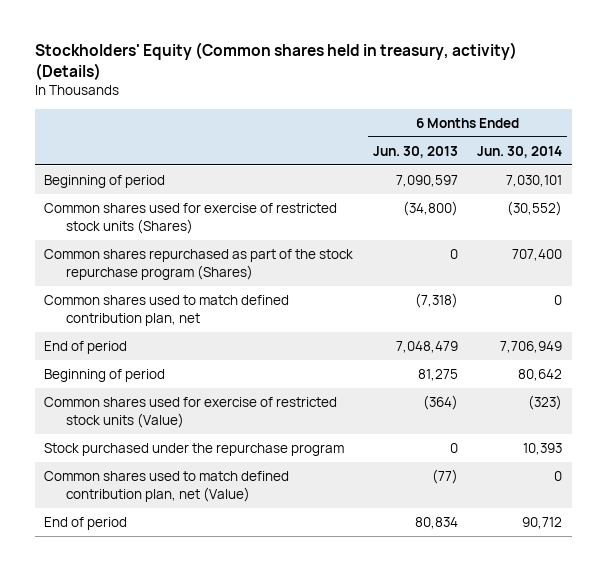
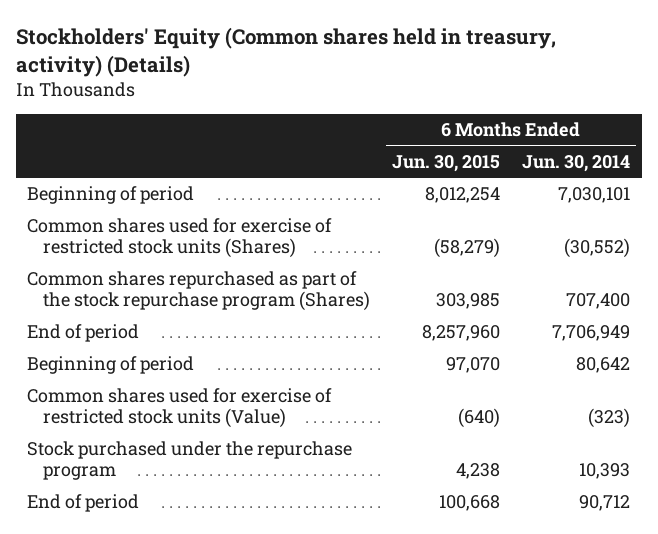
- | 6 Months Ended Jun. 30, 2013 | 6 Months Ended Jun. 30, 2014
+ | 6 Months Ended Jun. 30, 2015 | 6 Months Ended Jun. 30, 2014
- Common shares used to match defined contribution plan, net | (7,318) | 0
- Common shares used to match defined contribution plan, net (Value) | (77) | 0

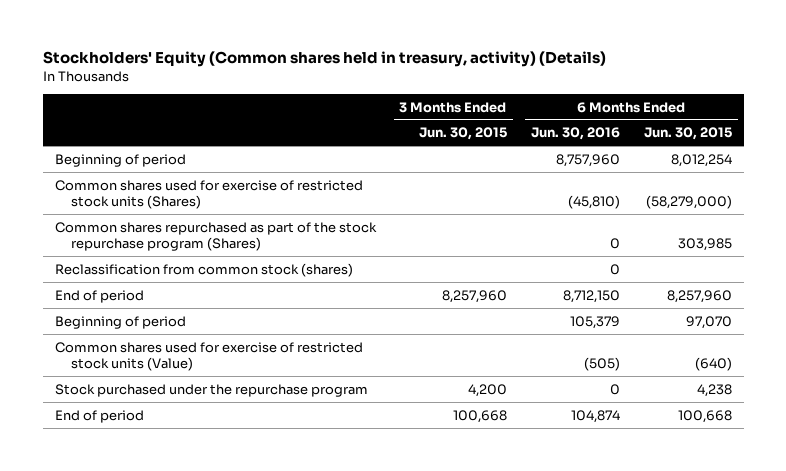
- | 6 Months Ended Jun. 30, 2015 | 6 Months Ended Jun. 30, 2014
+ | 3 Months Ended Jun. 30, 2015 | 6 Months Ended Jun. 30, 2016 | 6 Months Ended Jun. 30, 2015
- Common shares used for exercise of restricted stock units (Shares) | (58,279) | (30,552)
+ Common shares used for exercise of restricted stock units (Shares) | | (45,810) | (58,279,000)
+ Reclassification from common stock (shares) | | 0 |

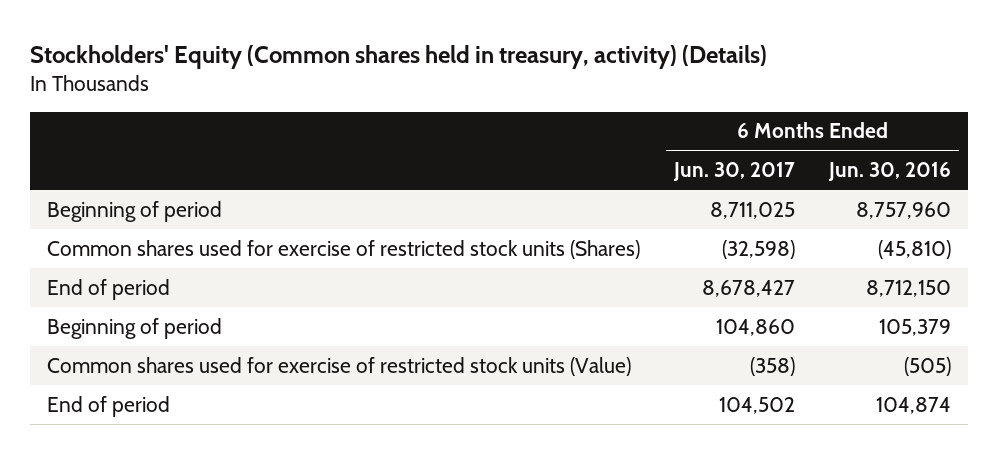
- | 3 Months Ended Jun. 30, 2015 | 6 Months Ended Jun. 30, 2016 | 6 Months Ended Jun. 30, 2015
+ | 6 Months Ended Jun. 30, 2017 | 6 Months Ended Jun. 30, 2016
- Common shares repurchased as part of the stock repurchase program (Shares) | | 0 | 303,985
- Reclassification from common stock (shares) | | 0 |
- Stock purchased under the repurchase program | 4,200 | 0 | 4,238

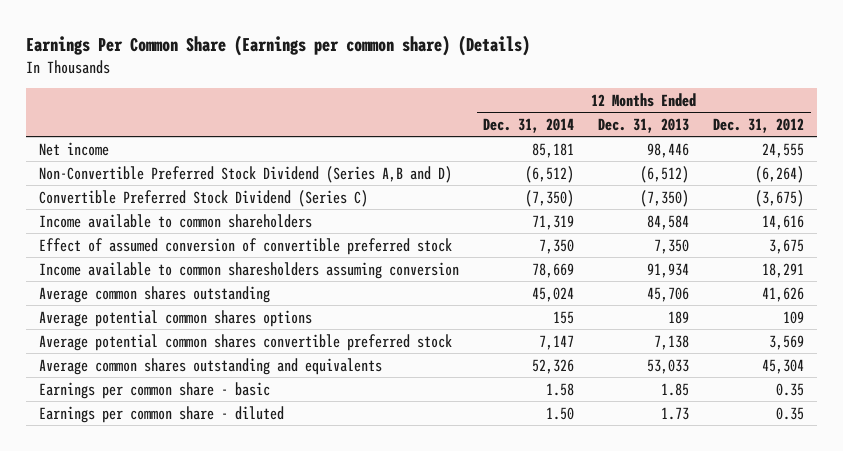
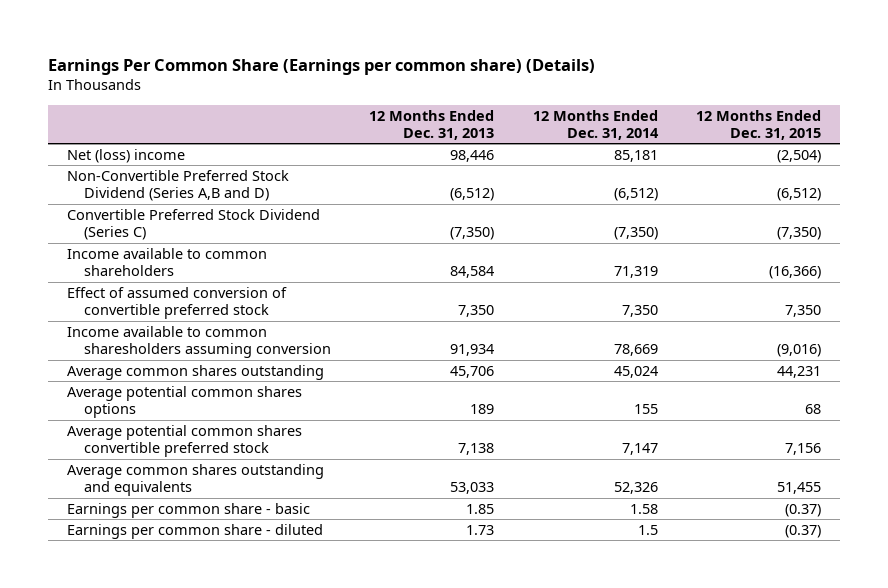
- | 12 Months Ended Dec. 31, 2014 | 12 Months Ended Dec. 31, 2013 | 12 Months Ended Dec. 31, 2012
+ | 12 Months Ended Dec. 31, 2013 | 12 Months Ended Dec. 31, 2014 | 12 Months Ended Dec. 31, 2015
- Net income | 85,181 | 98,446 | 24,555
+ Net (loss) income | 98,446 | 85,181 | (2,504)
- Earnings per common share - diluted | 1.50 | 1.73 | 0.35
+ Earnings per common share - diluted | 1.73 | 1.5 | (0.37)

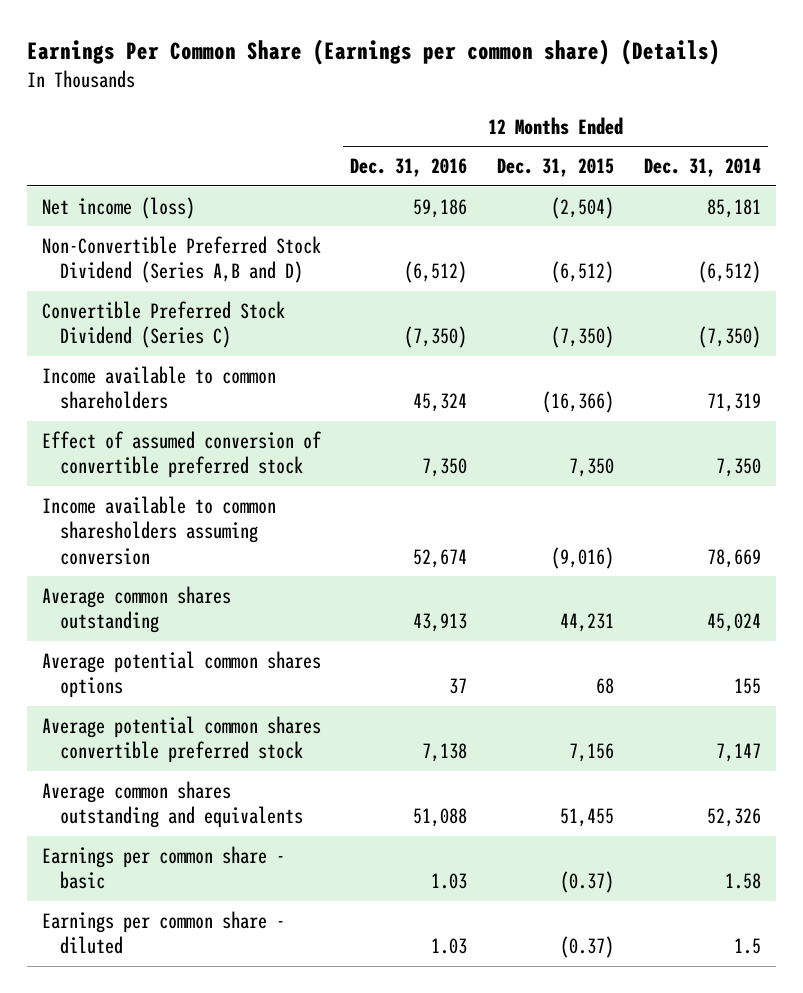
- | 12 Months Ended Dec. 31, 2013 | 12 Months Ended Dec. 31, 2014 | 12 Months Ended Dec. 31, 2015
+ | 12 Months Ended Dec. 31, 2016 | 12 Months Ended Dec. 31, 2015 | 12 Months Ended Dec. 31, 2014
- Net (loss) income | 98,446 | 85,181 | (2,504)
+ Net income (loss) | 59,186 | (2,504) | 85,181

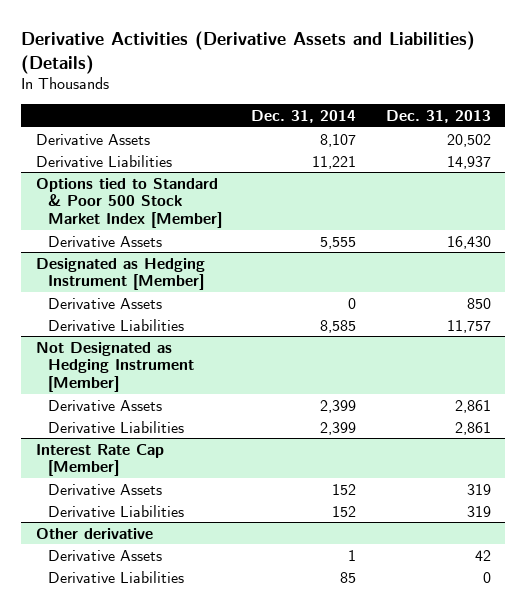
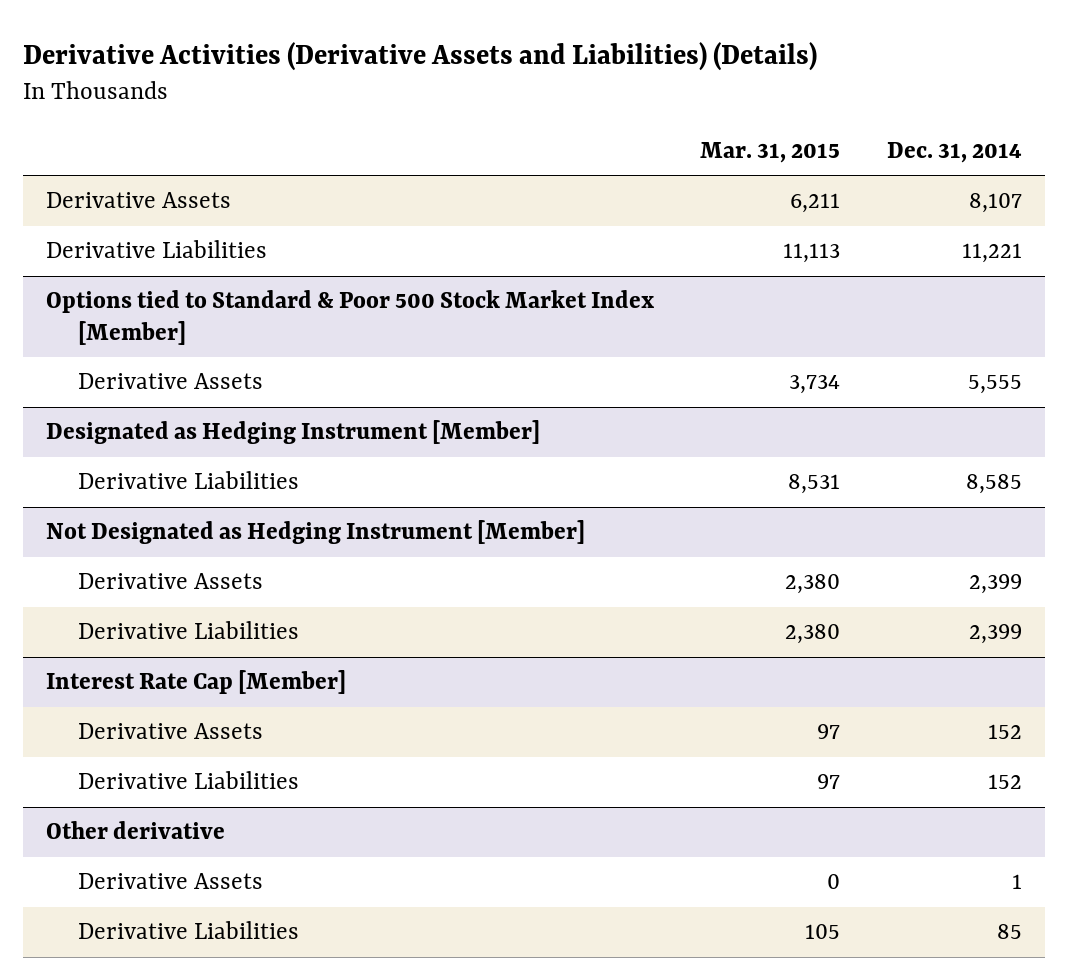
- | Dec. 31, 2014 | Dec. 31, 2013
+ | Mar. 31, 2015 | Dec. 31, 2014
@ Designated as Hedging Instrument [Member]
- Derivative Assets | 0 | 850

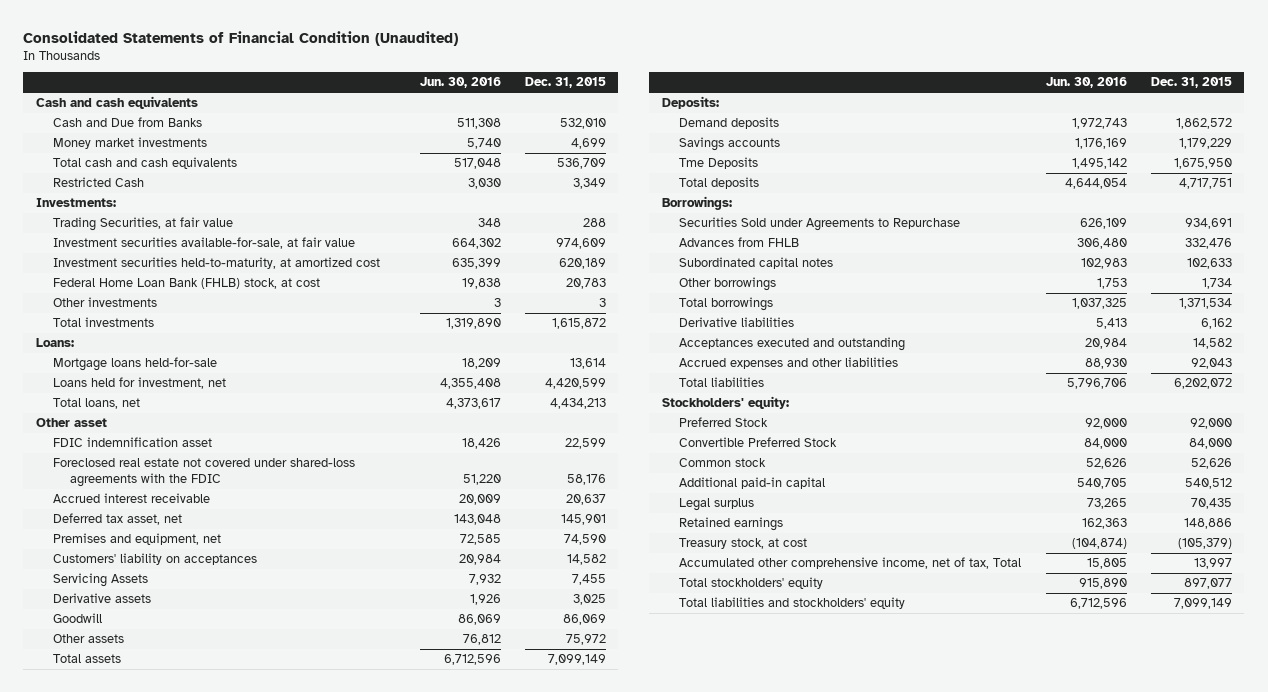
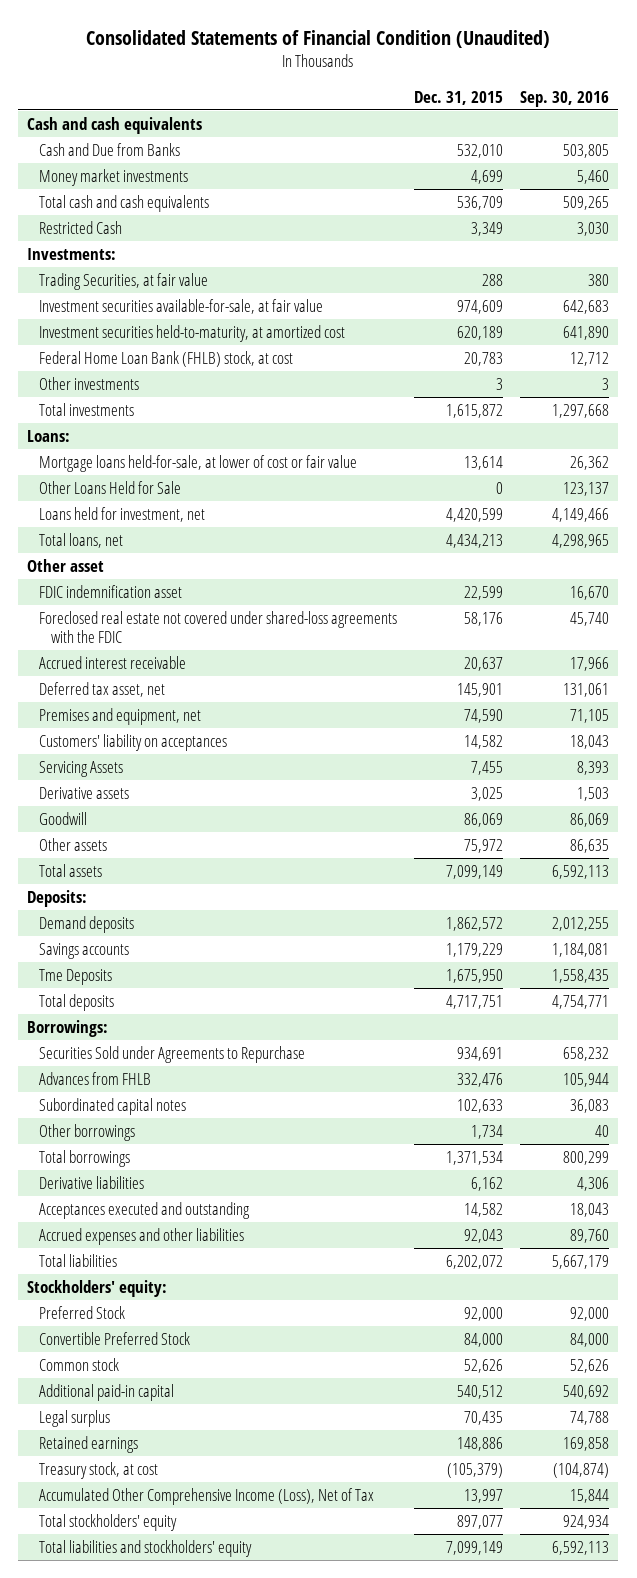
- | Jun. 30, 2016 | Dec. 31, 2015
+ | Dec. 31, 2015 | Sep. 30, 2016
- Mortgage loans held-for-sale | 18,209 | 13,614
+ Mortgage loans held-for-sale, at lower of cost or fair value | 13,614 | 26,362
+ Other Loans Held for Sale | 0 | 123,137
- Accumulated other comprehensive income, net of tax, Total | 15,805 | 13,997
+ Accumulated Other Comprehensive Income (Loss), Net of Tax | 13,997 | 15,844

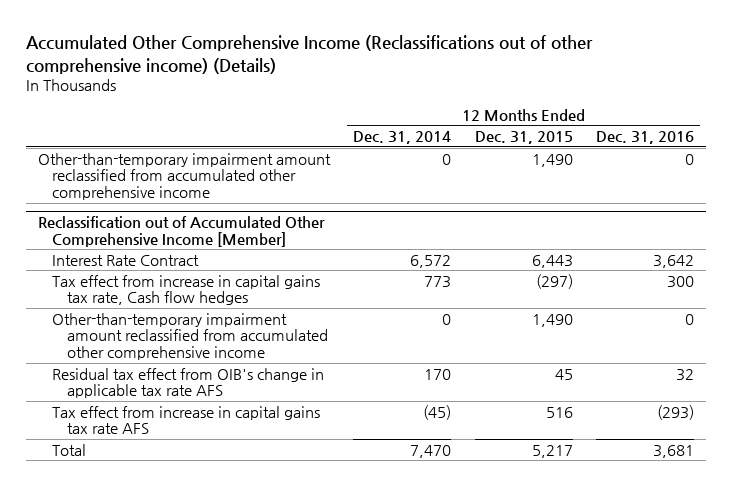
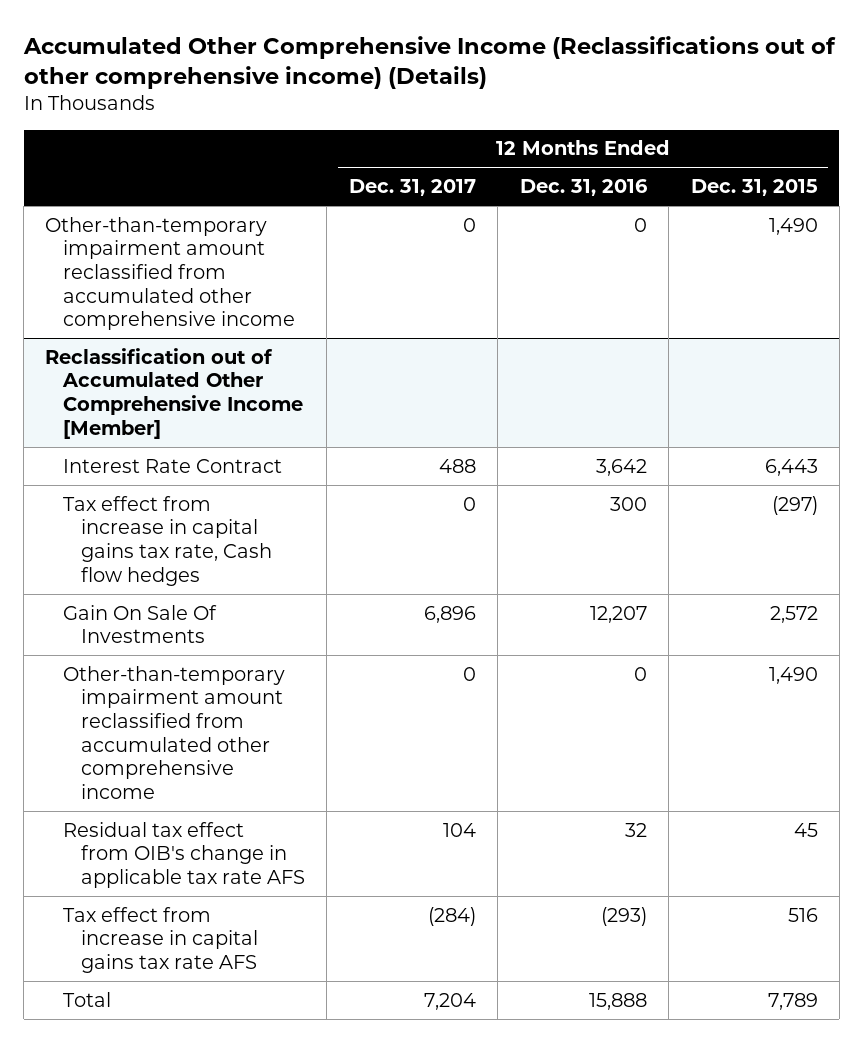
- | 12 Months Ended Dec. 31, 2014 | 12 Months Ended Dec. 31, 2015 | 12 Months Ended Dec. 31, 2016
+ | 12 Months Ended Dec. 31, 2017 | 12 Months Ended Dec. 31, 2016 | 12 Months Ended Dec. 31, 2015
@ Reclassification out of Accumulated Other Comprehensive Income [Member]
+ Gain On Sale Of Investments | 6,896 | 12,207 | 2,572
- Total | 7,470 | 5,217 | 3,681
+ Total | 7,204 | 15,888 | 7,789

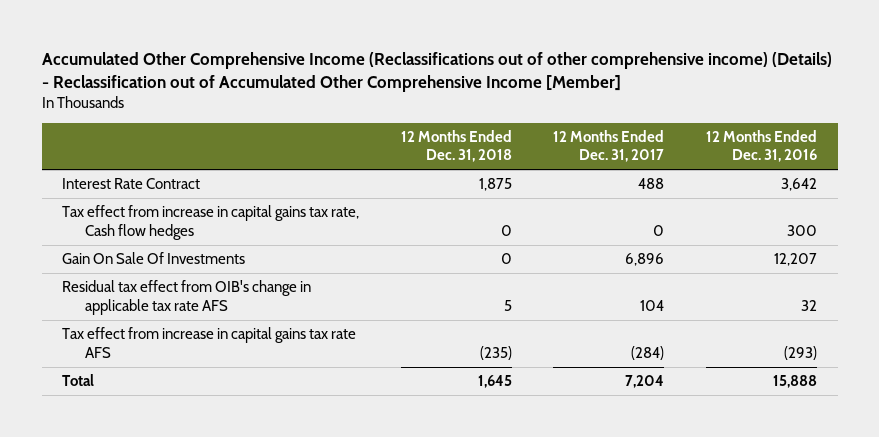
- Accumulated Other Comprehensive Income (Reclassifications out of other comprehensive income) (Details)
+ Accumulated Other Comprehensive Income (Reclassifications out of other comprehensive income) (Details) - Reclassification out of Accumulated Other Comprehensive Income [Member]
- | 12 Months Ended Dec. 31, 2017 | 12 Months Ended Dec. 31, 2016 | 12 Months Ended Dec. 31, 2015
+ | 12 Months Ended Dec. 31, 2018 | 12 Months Ended Dec. 31, 2017 | 12 Months Ended Dec. 31, 2016
- Other-than-temporary impairment amount reclassified from accumulated other comprehensive income | 0 | 0 | 1,490
- Reclassification out of Accumulated Other Comprehensive Income [Member]
- Other-than-temporary impairment amount reclassified from accumulated other comprehensive income | 0 | 0 | 1,490

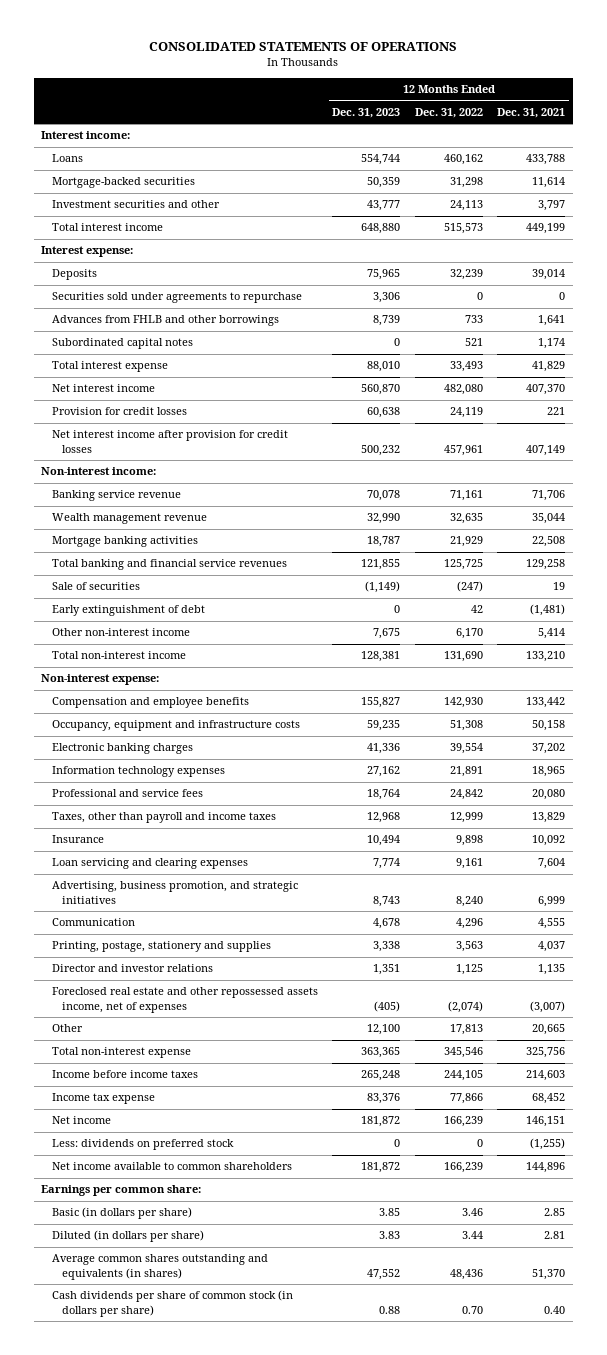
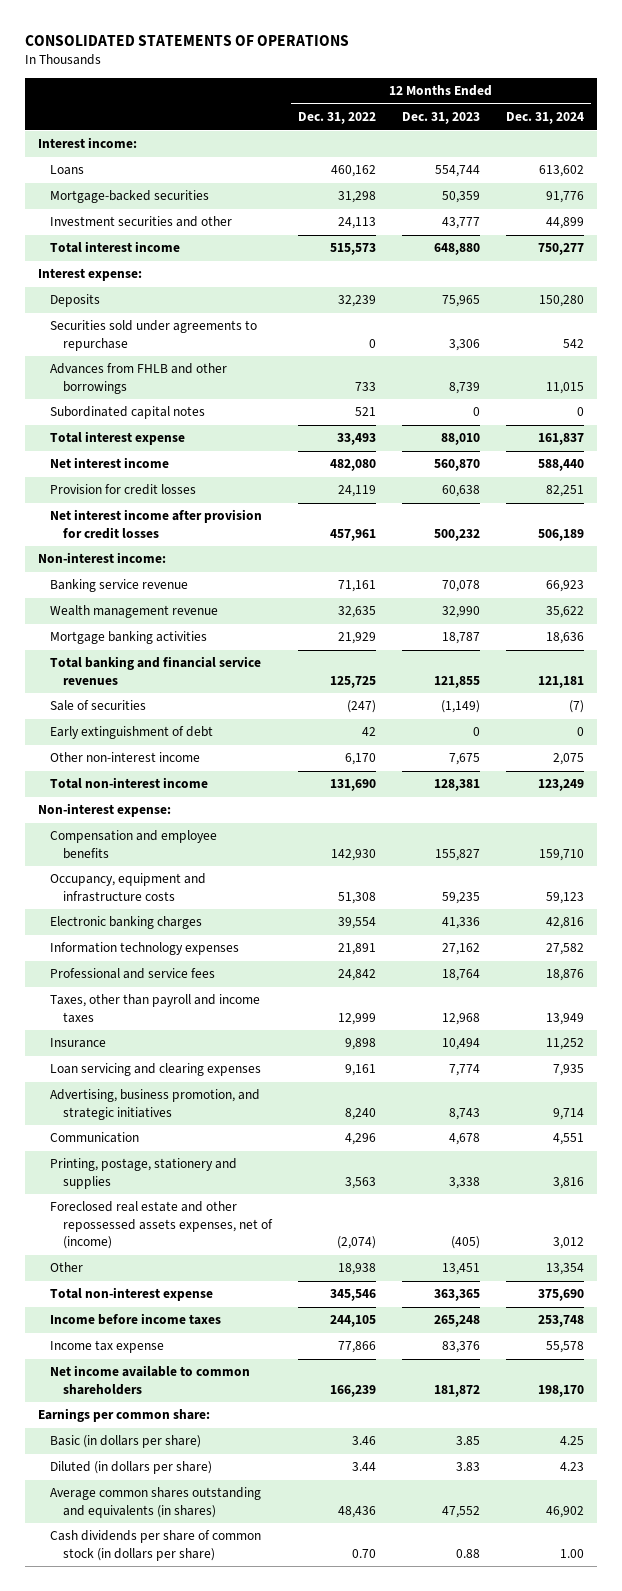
- | 12 Months Ended Dec. 31, 2023 | 12 Months Ended Dec. 31, 2022 | 12 Months Ended Dec. 31, 2021
+ | 12 Months Ended Dec. 31, 2022 | 12 Months Ended Dec. 31, 2023 | 12 Months Ended Dec. 31, 2024
- Director and investor relations | 1,351 | 1,125 | 1,135
- Foreclosed real estate and other repossessed assets income, net of expenses | (405) | (2,074) | (3,007)
- Other | 12,100 | 17,813 | 20,665
+ Foreclosed real estate and other repossessed assets expenses, net of (income) | (2,074) | (405) | 3,012
+ Other | 18,938 | 13,451 | 13,354
- Net income | 181,872 | 166,239 | 146,151
- Less: dividends on preferred stock | 0 | 0 | (1,255)

